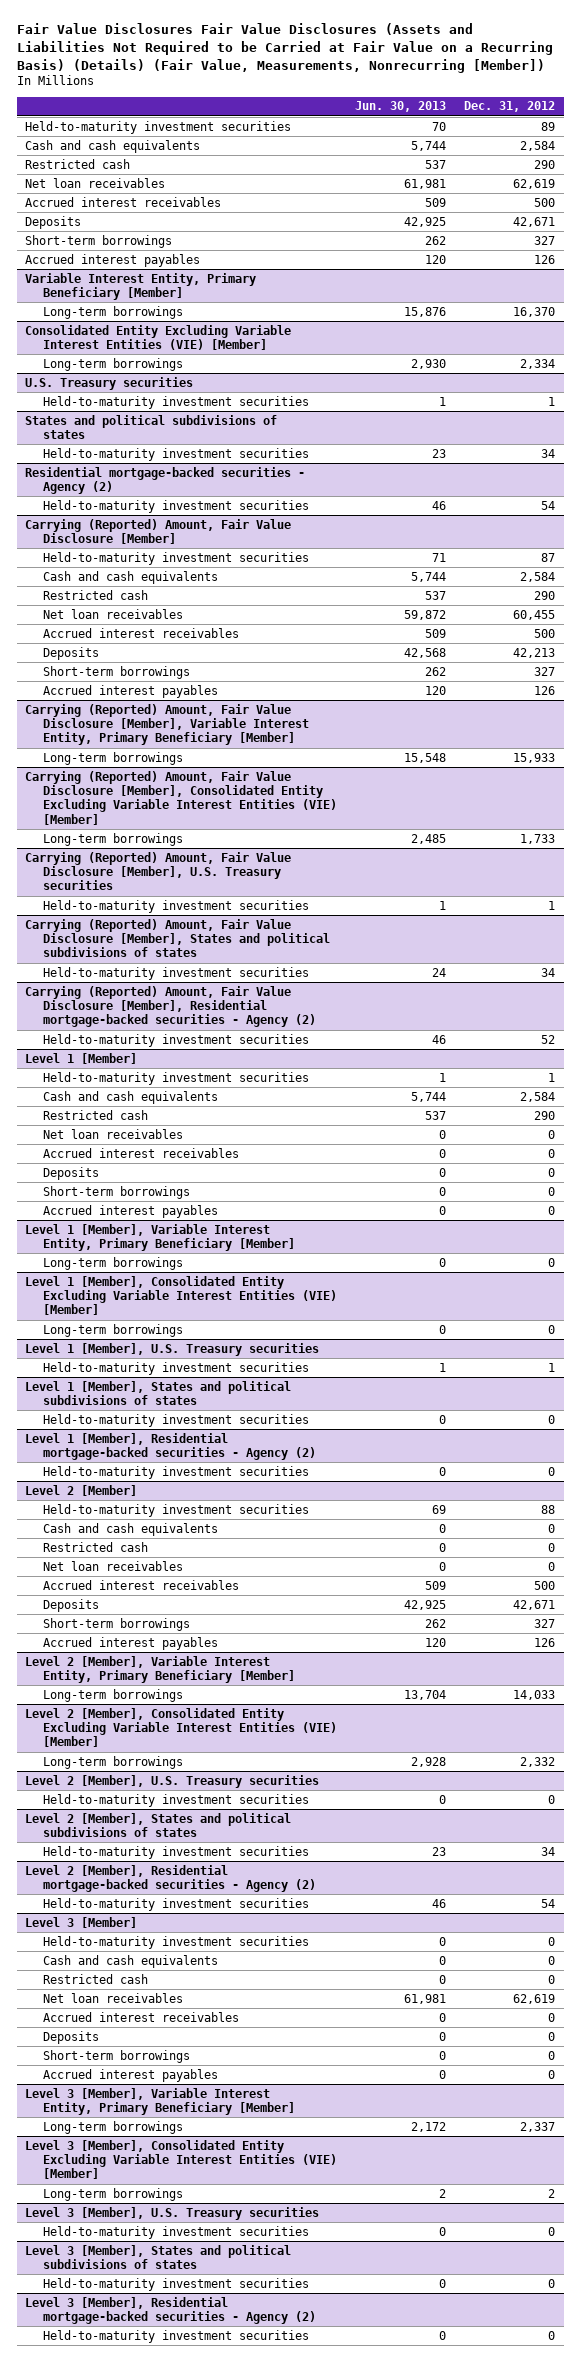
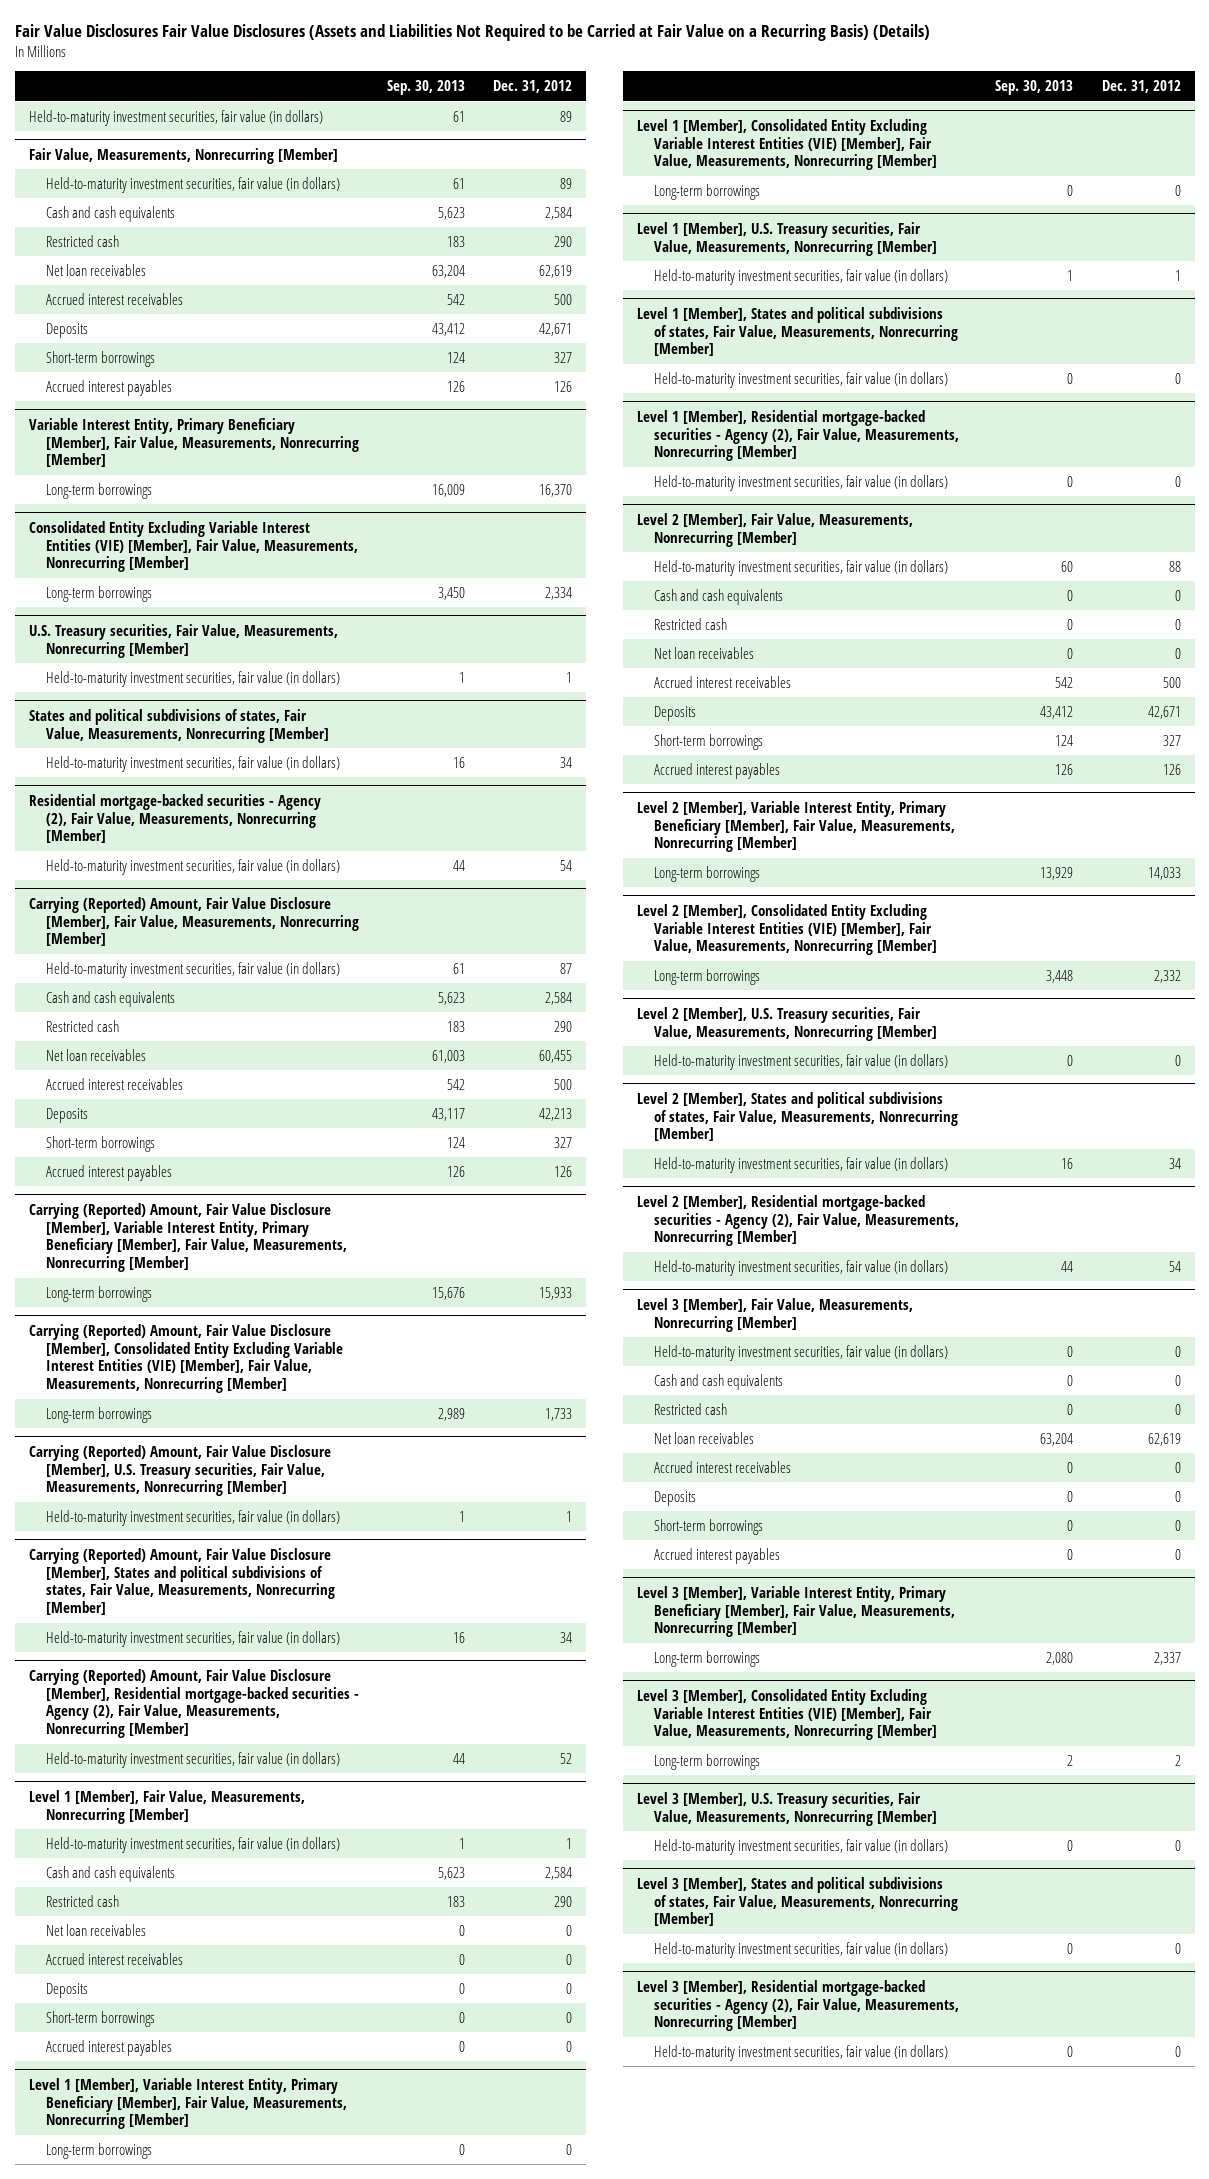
- Fair Value Disclosures Fair Value Disclosures (Assets and Liabilities Not Required to be Carried at Fair Value on a Recurring Basis) (Details) (Fair Value, Measurements, Nonrecurring [Member])
+ Fair Value Disclosures Fair Value Disclosures (Assets and Liabilities Not Required to be Carried at Fair Value on a Recurring Basis) (Details)
- | Jun. 30, 2013 | Dec. 31, 2012
+ | Sep. 30, 2013 | Dec. 31, 2012
- Held-to-maturity investment securities | 70 | 89
+ Held-to-maturity investment securities, fair value (in dollars) | 61 | 89
+ Fair Value, Measurements, Nonrecurring [Member]
+ Held-to-maturity investment securities, fair value (in dollars) | 61 | 89
- Variable Interest Entity, Primary Beneficiary [Member]
+ Variable Interest Entity, Primary Beneficiary [Member], Fair Value, Measurements, Nonrecurring [Member]
- Consolidated Entity Excluding Variable Interest Entities (VIE) [Member]
+ Consolidated Entity Excluding Variable Interest Entities (VIE) [Member], Fair Value, Measurements, Nonrecurring [Member]
- U.S. Treasury securities
- Held-to-maturity investment securities | 1 | 1
- States and political subdivisions of states
- Held-to-maturity investment securities | 23 | 34
- Residential mortgage-backed securities - Agency (2)
- Held-to-maturity investment securities | 46 | 54
- Carrying (Reported) Amount, Fair Value Disclosure [Member]
- Held-to-maturity investment securities | 71 | 87
+ U.S. Treasury securities, Fair Value, Measurements, Nonrecurring [Member]
+ Held-to-maturity investment securities, fair value (in dollars) | 1 | 1
+ States and political subdivisions of states, Fair Value, Measurements, Nonrecurring [Member]
+ Held-to-maturity investment securities, fair value (in dollars) | 16 | 34
+ Residential mortgage-backed securities - Agency (2), Fair Value, Measurements, Nonrecurring [Member]
+ Held-to-maturity investment securities, fair value (in dollars) | 44 | 54
+ Carrying (Reported) Amount, Fair Value Disclosure [Member], Fair Value, Measurements, Nonrecurring [Member]
+ Held-to-maturity investment securities, fair value (in dollars) | 61 | 87
- Carrying (Reported) Amount, Fair Value Disclosure [Member], Variable Interest Entity, Primary Beneficiary [Member]
+ Carrying (Reported) Amount, Fair Value Disclosure [Member], Variable Interest Entity, Primary Beneficiary [Member], Fair Value, Measurements, Nonrecurring [Member]
- Carrying (Reported) Amount, Fair Value Disclosure [Member], Consolidated Entity Excluding Variable Interest Entities (VIE) [Member]
+ Carrying (Reported) Amount, Fair Value Disclosure [Member], Consolidated Entity Excluding Variable Interest Entities (VIE) [Member], Fair Value, Measurements, Nonrecurring [Member]
- Carrying (Reported) Amount, Fair Value Disclosure [Member], U.S. Treasury securities
- Held-to-maturity investment securities | 1 | 1
- Carrying (Reported) Amount, Fair Value Disclosure [Member], States and political subdivisions of states
- Held-to-maturity investment securities | 24 | 34
- Carrying (Reported) Amount, Fair Value Disclosure [Member], Residential mortgage-backed securities - Agency (2)
- Held-to-maturity investment securities | 46 | 52
- Level 1 [Member]
- Held-to-maturity investment securities | 1 | 1
+ Carrying (Reported) Amount, Fair Value Disclosure [Member], U.S. Treasury securities, Fair Value, Measurements, Nonrecurring [Member]
+ Held-to-maturity investment securities, fair value (in dollars) | 1 | 1
+ Carrying (Reported) Amount, Fair Value Disclosure [Member], States and political subdivisions of states, Fair Value, Measurements, Nonrecurring [Member]
+ Held-to-maturity investment securities, fair value (in dollars) | 16 | 34
+ Carrying (Reported) Amount, Fair Value Disclosure [Member], Residential mortgage-backed securities - Agency (2), Fair Value, Measurements, Nonrecurring [Member]
+ Held-to-maturity investment securities, fair value (in dollars) | 44 | 52
+ Level 1 [Member], Fair Value, Measurements, Nonrecurring [Member]
+ Held-to-maturity investment securities, fair value (in dollars) | 1 | 1
- Level 1 [Member], Variable Interest Entity, Primary Beneficiary [Member]
+ Level 1 [Member], Variable Interest Entity, Primary Beneficiary [Member], Fair Value, Measurements, Nonrecurring [Member]
- Level 1 [Member], Consolidated Entity Excluding Variable Interest Entities (VIE) [Member]
+ Level 1 [Member], Consolidated Entity Excluding Variable Interest Entities (VIE) [Member], Fair Value, Measurements, Nonrecurring [Member]
- Level 1 [Member], U.S. Treasury securities
- Held-to-maturity investment securities | 1 | 1
- Level 1 [Member], States and political subdivisions of states
- Held-to-maturity investment securities | 0 | 0
- Level 1 [Member], Residential mortgage-backed securities - Agency (2)
- Held-to-maturity investment securities | 0 | 0
- Level 2 [Member]
- Held-to-maturity investment securities | 69 | 88
+ Level 1 [Member], U.S. Treasury securities, Fair Value, Measurements, Nonrecurring [Member]
+ Held-to-maturity investment securities, fair value (in dollars) | 1 | 1
+ Level 1 [Member], States and political subdivisions of states, Fair Value, Measurements, Nonrecurring [Member]
+ Held-to-maturity investment securities, fair value (in dollars) | 0 | 0
+ Level 1 [Member], Residential mortgage-backed securities - Agency (2), Fair Value, Measurements, Nonrecurring [Member]
+ Held-to-maturity investment securities, fair value (in dollars) | 0 | 0
+ Level 2 [Member], Fair Value, Measurements, Nonrecurring [Member]
+ Held-to-maturity investment securities, fair value (in dollars) | 60 | 88
- Level 2 [Member], Variable Interest Entity, Primary Beneficiary [Member]
+ Level 2 [Member], Variable Interest Entity, Primary Beneficiary [Member], Fair Value, Measurements, Nonrecurring [Member]
- Level 2 [Member], Consolidated Entity Excluding Variable Interest Entities (VIE) [Member]
+ Level 2 [Member], Consolidated Entity Excluding Variable Interest Entities (VIE) [Member], Fair Value, Measurements, Nonrecurring [Member]
- Level 2 [Member], U.S. Treasury securities
- Held-to-maturity investment securities | 0 | 0
- Level 2 [Member], States and political subdivisions of states
- Held-to-maturity investment securities | 23 | 34
- Level 2 [Member], Residential mortgage-backed securities - Agency (2)
- Held-to-maturity investment securities | 46 | 54
- Level 3 [Member]
- Held-to-maturity investment securities | 0 | 0
+ Level 2 [Member], U.S. Treasury securities, Fair Value, Measurements, Nonrecurring [Member]
+ Held-to-maturity investment securities, fair value (in dollars) | 0 | 0
+ Level 2 [Member], States and political subdivisions of states, Fair Value, Measurements, Nonrecurring [Member]
+ Held-to-maturity investment securities, fair value (in dollars) | 16 | 34
+ Level 2 [Member], Residential mortgage-backed securities - Agency (2), Fair Value, Measurements, Nonrecurring [Member]
+ Held-to-maturity investment securities, fair value (in dollars) | 44 | 54
+ Level 3 [Member], Fair Value, Measurements, Nonrecurring [Member]
+ Held-to-maturity investment securities, fair value (in dollars) | 0 | 0
- Level 3 [Member], Variable Interest Entity, Primary Beneficiary [Member]
+ Level 3 [Member], Variable Interest Entity, Primary Beneficiary [Member], Fair Value, Measurements, Nonrecurring [Member]
- Level 3 [Member], Consolidated Entity Excluding Variable Interest Entities (VIE) [Member]
+ Level 3 [Member], Consolidated Entity Excluding Variable Interest Entities (VIE) [Member], Fair Value, Measurements, Nonrecurring [Member]
- Level 3 [Member], U.S. Treasury securities
- Held-to-maturity investment securities | 0 | 0
- Level 3 [Member], States and political subdivisions of states
- Held-to-maturity investment securities | 0 | 0
- Level 3 [Member], Residential mortgage-backed securities - Agency (2)
- Held-to-maturity investment securities | 0 | 0
+ Level 3 [Member], U.S. Treasury securities, Fair Value, Measurements, Nonrecurring [Member]
+ Held-to-maturity investment securities, fair value (in dollars) | 0 | 0
+ Level 3 [Member], States and political subdivisions of states, Fair Value, Measurements, Nonrecurring [Member]
+ Held-to-maturity investment securities, fair value (in dollars) | 0 | 0
+ Level 3 [Member], Residential mortgage-backed securities - Agency (2), Fair Value, Measurements, Nonrecurring [Member]
+ Held-to-maturity investment securities, fair value (in dollars) | 0 | 0

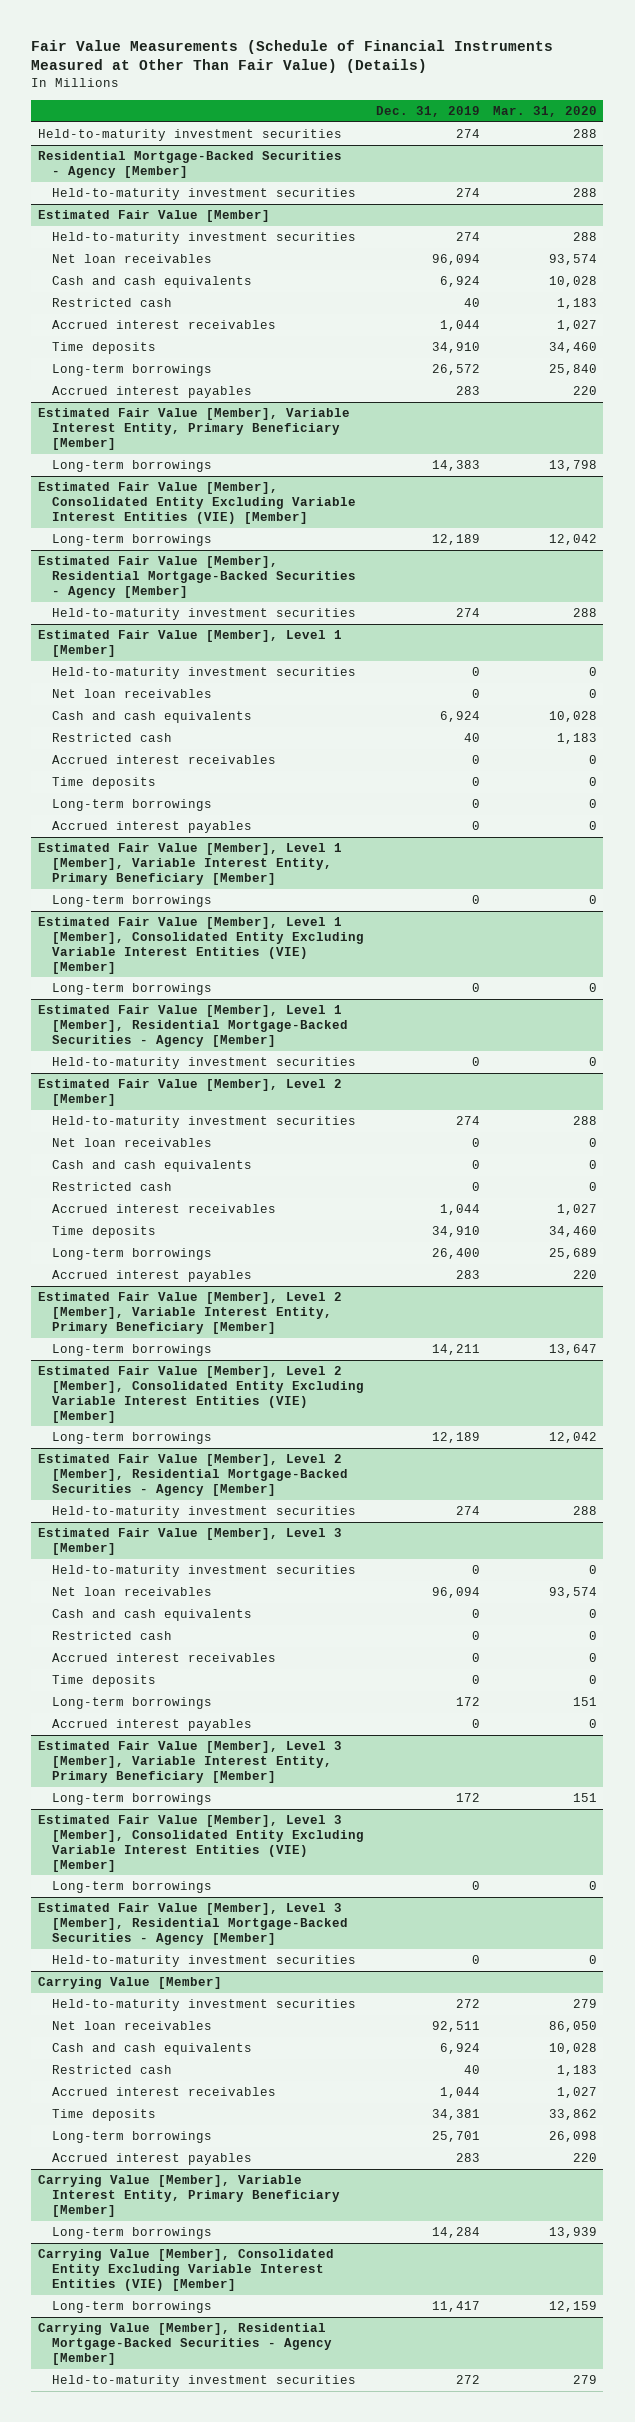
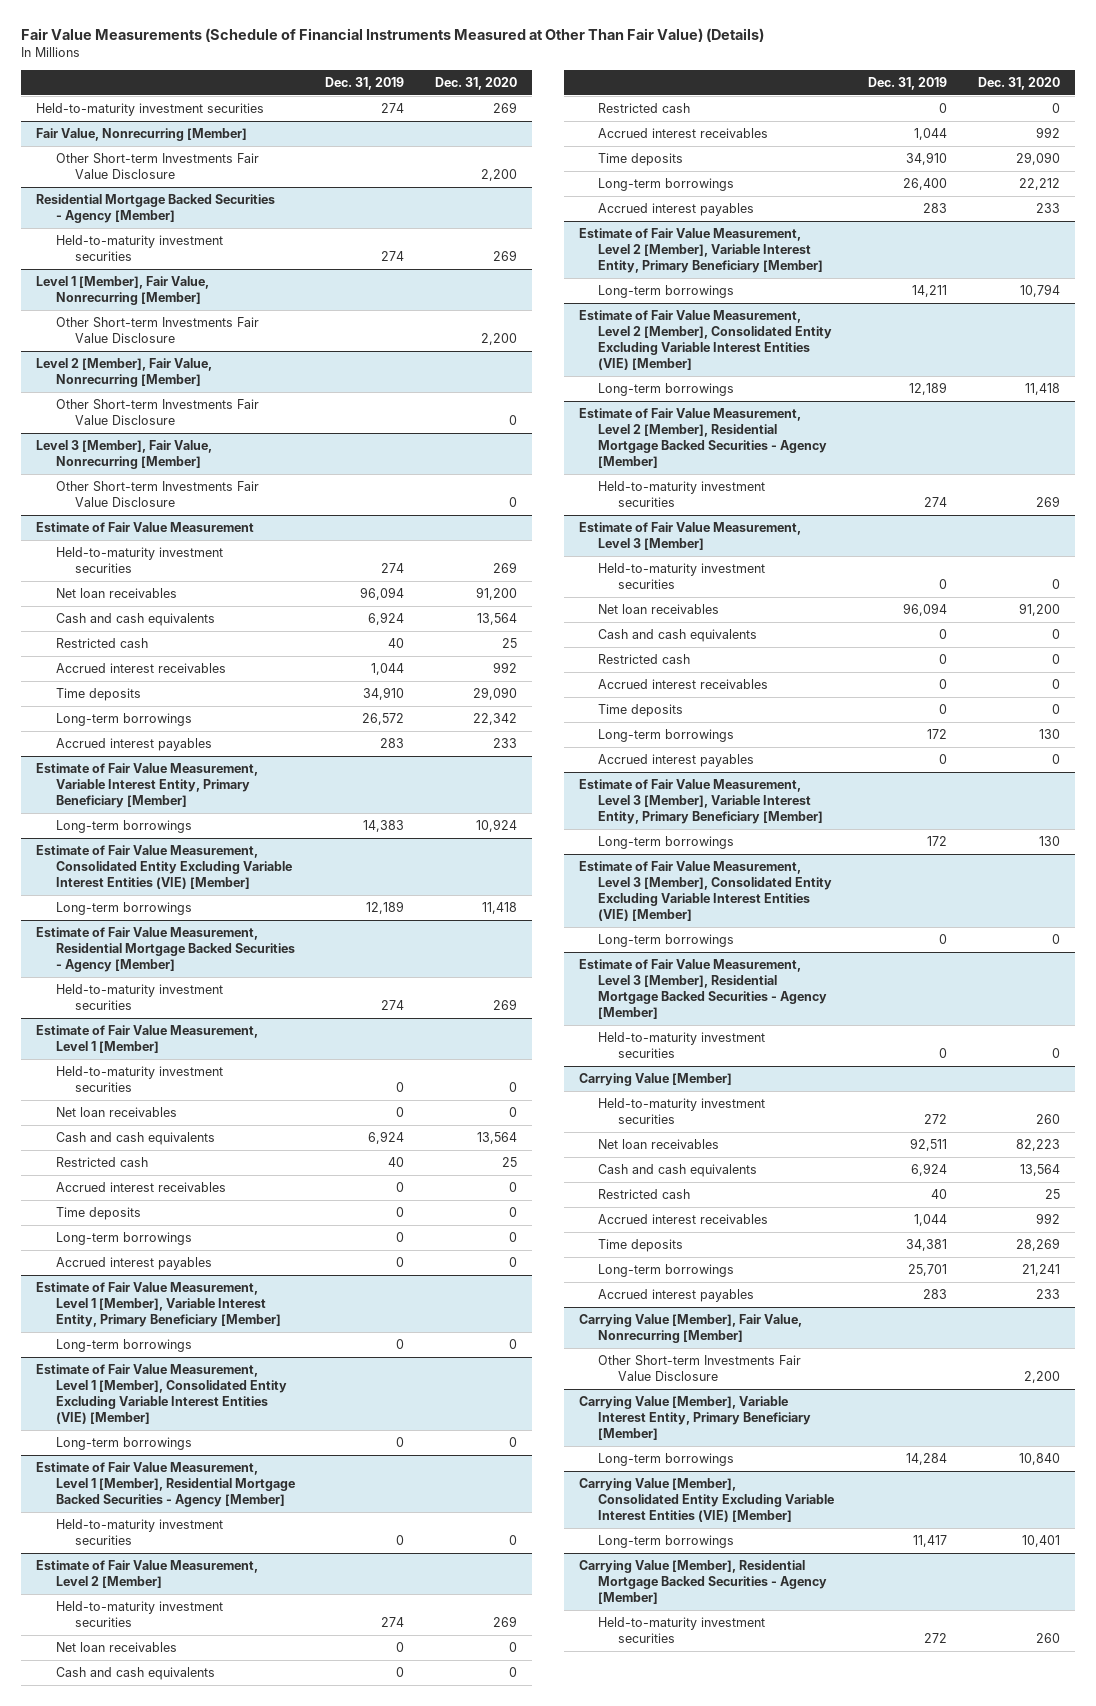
- | Dec. 31, 2019 | Mar. 31, 2020
+ | Dec. 31, 2019 | Dec. 31, 2020
- Residential Mortgage-Backed Securities - Agency [Member]
+ Fair Value, Nonrecurring [Member]
+ Other Short-term Investments Fair Value Disclosure | | 2,200
+ Residential Mortgage Backed Securities - Agency [Member]
- Estimated Fair Value [Member]
+ Level 1 [Member], Fair Value, Nonrecurring [Member]
+ Other Short-term Investments Fair Value Disclosure | | 2,200
+ Level 2 [Member], Fair Value, Nonrecurring [Member]
+ Other Short-term Investments Fair Value Disclosure | | 0
+ Level 3 [Member], Fair Value, Nonrecurring [Member]
+ Other Short-term Investments Fair Value Disclosure | | 0
+ Estimate of Fair Value Measurement
- Estimated Fair Value [Member], Variable Interest Entity, Primary Beneficiary [Member]
+ Estimate of Fair Value Measurement, Variable Interest Entity, Primary Beneficiary [Member]
- Estimated Fair Value [Member], Consolidated Entity Excluding Variable Interest Entities (VIE) [Member]
+ Estimate of Fair Value Measurement, Consolidated Entity Excluding Variable Interest Entities (VIE) [Member]
- Estimated Fair Value [Member], Residential Mortgage-Backed Securities - Agency [Member]
+ Estimate of Fair Value Measurement, Residential Mortgage Backed Securities - Agency [Member]
- Estimated Fair Value [Member], Level 1 [Member]
+ Estimate of Fair Value Measurement, Level 1 [Member]
- Estimated Fair Value [Member], Level 1 [Member], Variable Interest Entity, Primary Beneficiary [Member]
+ Estimate of Fair Value Measurement, Level 1 [Member], Variable Interest Entity, Primary Beneficiary [Member]
- Estimated Fair Value [Member], Level 1 [Member], Consolidated Entity Excluding Variable Interest Entities (VIE) [Member]
+ Estimate of Fair Value Measurement, Level 1 [Member], Consolidated Entity Excluding Variable Interest Entities (VIE) [Member]
- Estimated Fair Value [Member], Level 1 [Member], Residential Mortgage-Backed Securities - Agency [Member]
+ Estimate of Fair Value Measurement, Level 1 [Member], Residential Mortgage Backed Securities - Agency [Member]
- Estimated Fair Value [Member], Level 2 [Member]
+ Estimate of Fair Value Measurement, Level 2 [Member]
- Estimated Fair Value [Member], Level 2 [Member], Variable Interest Entity, Primary Beneficiary [Member]
+ Estimate of Fair Value Measurement, Level 2 [Member], Variable Interest Entity, Primary Beneficiary [Member]
- Estimated Fair Value [Member], Level 2 [Member], Consolidated Entity Excluding Variable Interest Entities (VIE) [Member]
+ Estimate of Fair Value Measurement, Level 2 [Member], Consolidated Entity Excluding Variable Interest Entities (VIE) [Member]
- Estimated Fair Value [Member], Level 2 [Member], Residential Mortgage-Backed Securities - Agency [Member]
+ Estimate of Fair Value Measurement, Level 2 [Member], Residential Mortgage Backed Securities - Agency [Member]
- Estimated Fair Value [Member], Level 3 [Member]
+ Estimate of Fair Value Measurement, Level 3 [Member]
- Estimated Fair Value [Member], Level 3 [Member], Variable Interest Entity, Primary Beneficiary [Member]
+ Estimate of Fair Value Measurement, Level 3 [Member], Variable Interest Entity, Primary Beneficiary [Member]
- Estimated Fair Value [Member], Level 3 [Member], Consolidated Entity Excluding Variable Interest Entities (VIE) [Member]
+ Estimate of Fair Value Measurement, Level 3 [Member], Consolidated Entity Excluding Variable Interest Entities (VIE) [Member]
- Estimated Fair Value [Member], Level 3 [Member], Residential Mortgage-Backed Securities - Agency [Member]
+ Estimate of Fair Value Measurement, Level 3 [Member], Residential Mortgage Backed Securities - Agency [Member]
+ Carrying Value [Member], Fair Value, Nonrecurring [Member]
+ Other Short-term Investments Fair Value Disclosure | | 2,200
- Carrying Value [Member], Residential Mortgage-Backed Securities - Agency [Member]
+ Carrying Value [Member], Residential Mortgage Backed Securities - Agency [Member]

